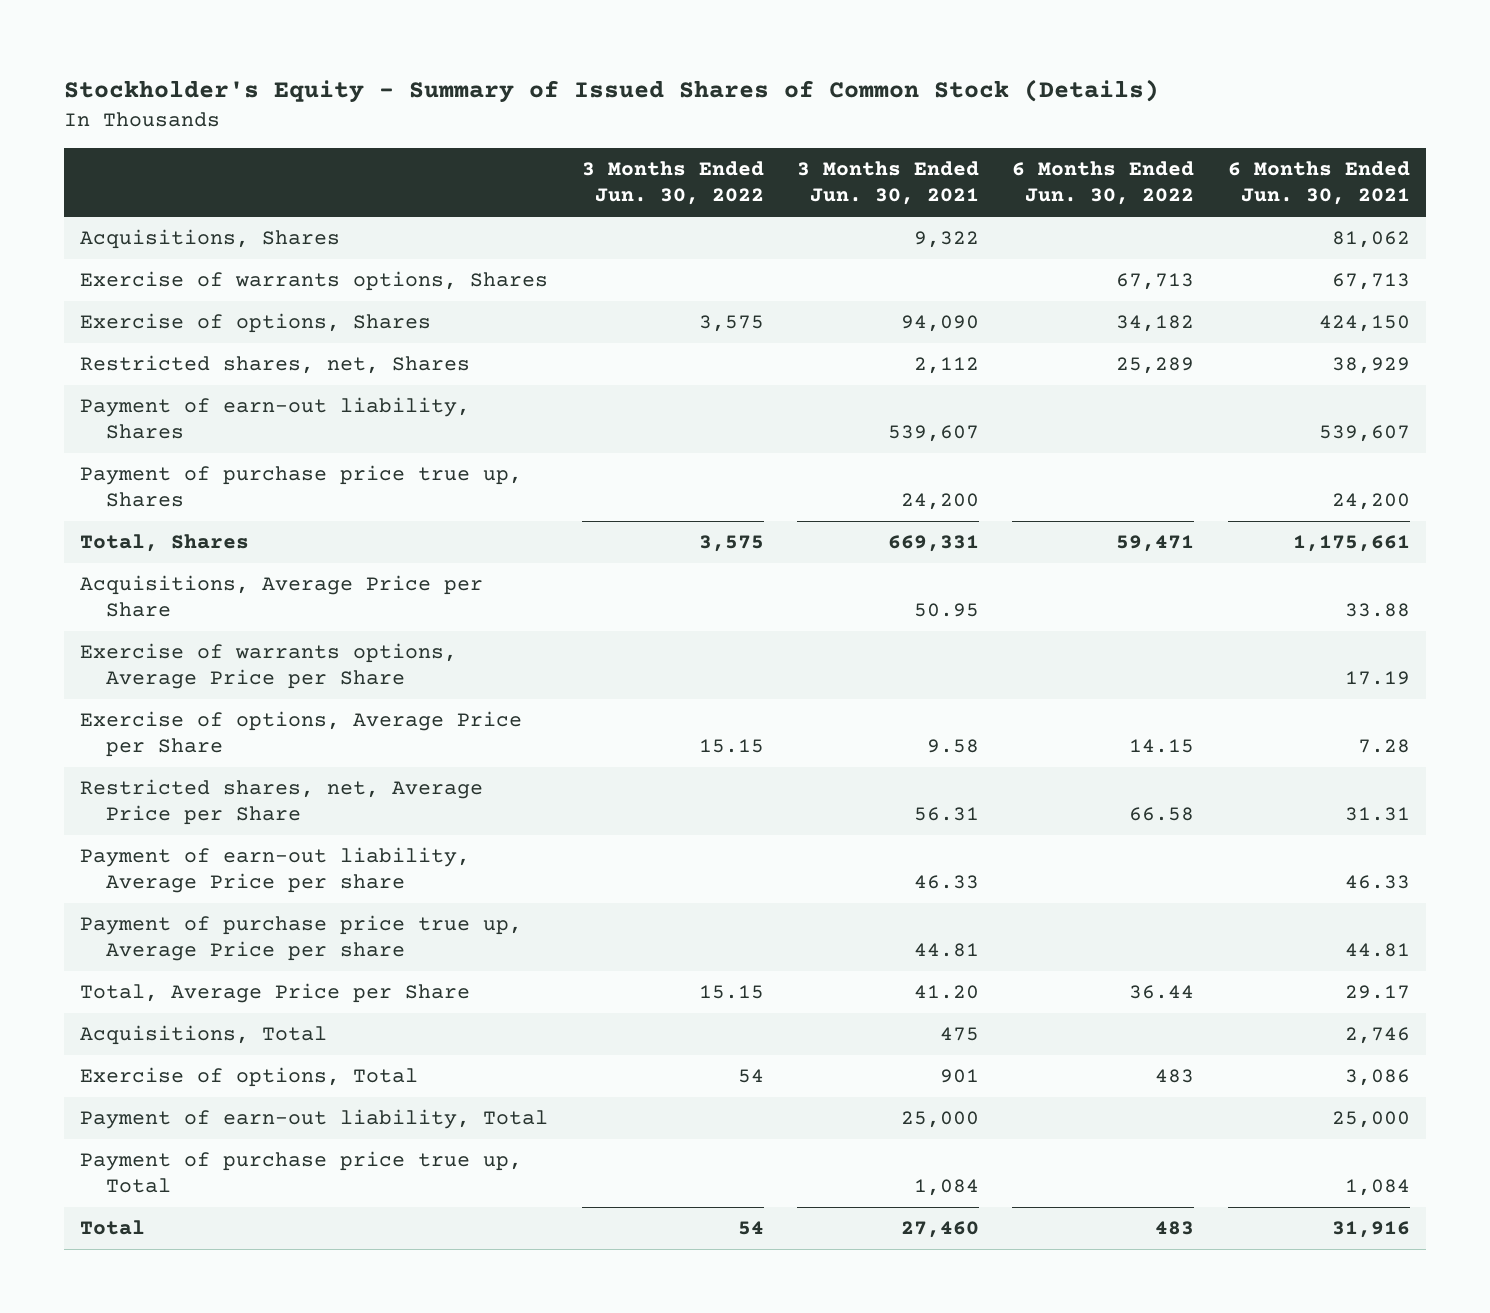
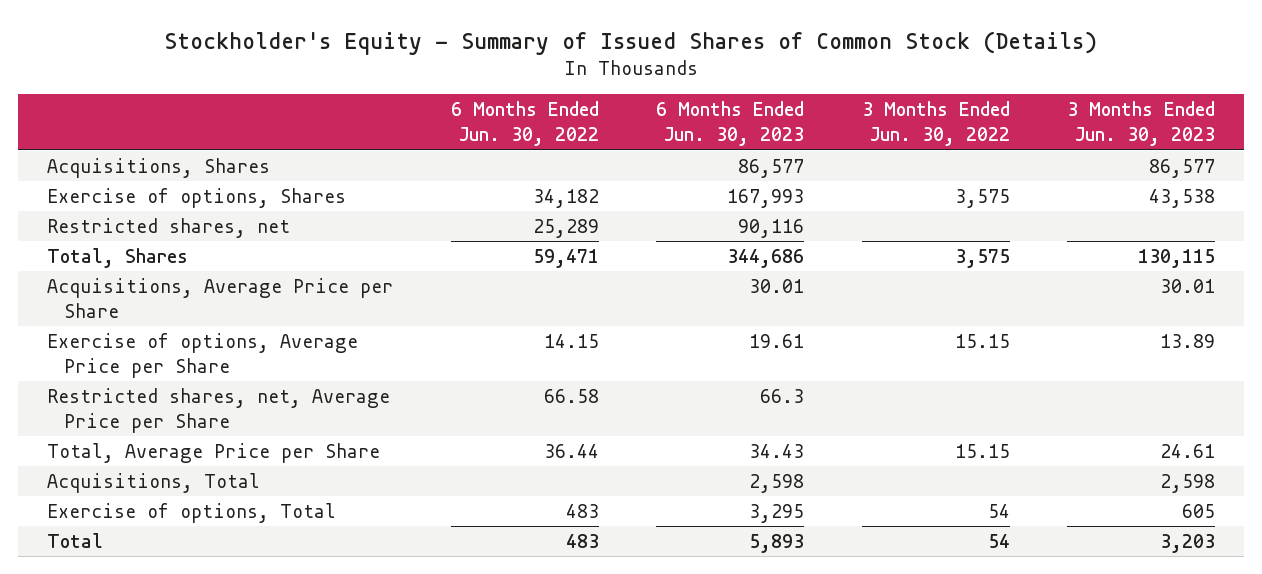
- | 3 Months Ended Jun. 30, 2022 | 3 Months Ended Jun. 30, 2021 | 6 Months Ended Jun. 30, 2022 | 6 Months Ended Jun. 30, 2021
+ | 6 Months Ended Jun. 30, 2022 | 6 Months Ended Jun. 30, 2023 | 3 Months Ended Jun. 30, 2022 | 3 Months Ended Jun. 30, 2023
- Exercise of warrants options, Shares | | | 67,713 | 67,713
- Restricted shares, net, Shares | | 2,112 | 25,289 | 38,929
- Payment of earn-out liability, Shares | | 539,607 | | 539,607
- Payment of purchase price true up, Shares | | 24,200 | | 24,200
+ Restricted shares, net | 25,289 | 90,116 | |
- Exercise of warrants options, Average Price per Share | | | | 17.19
- Payment of earn-out liability, Average Price per share | | 46.33 | | 46.33
- Payment of purchase price true up, Average Price per share | | 44.81 | | 44.81
- Payment of earn-out liability, Total | | 25,000 | | 25,000
- Payment of purchase price true up, Total | | 1,084 | | 1,084

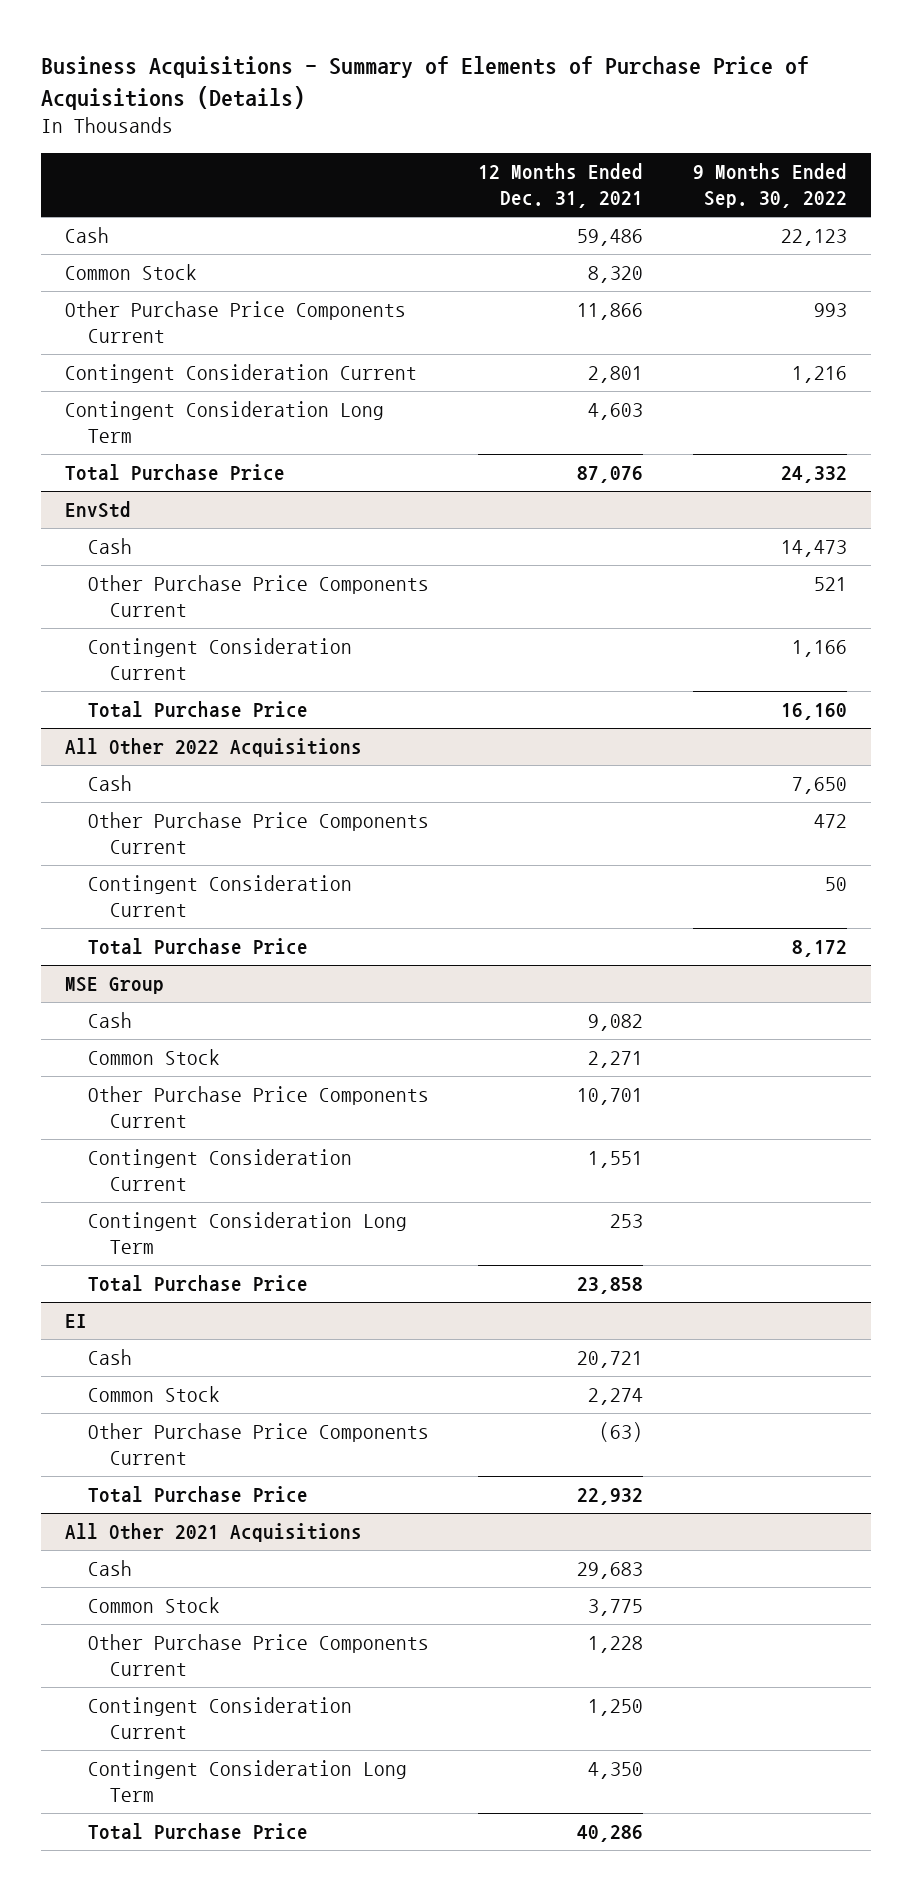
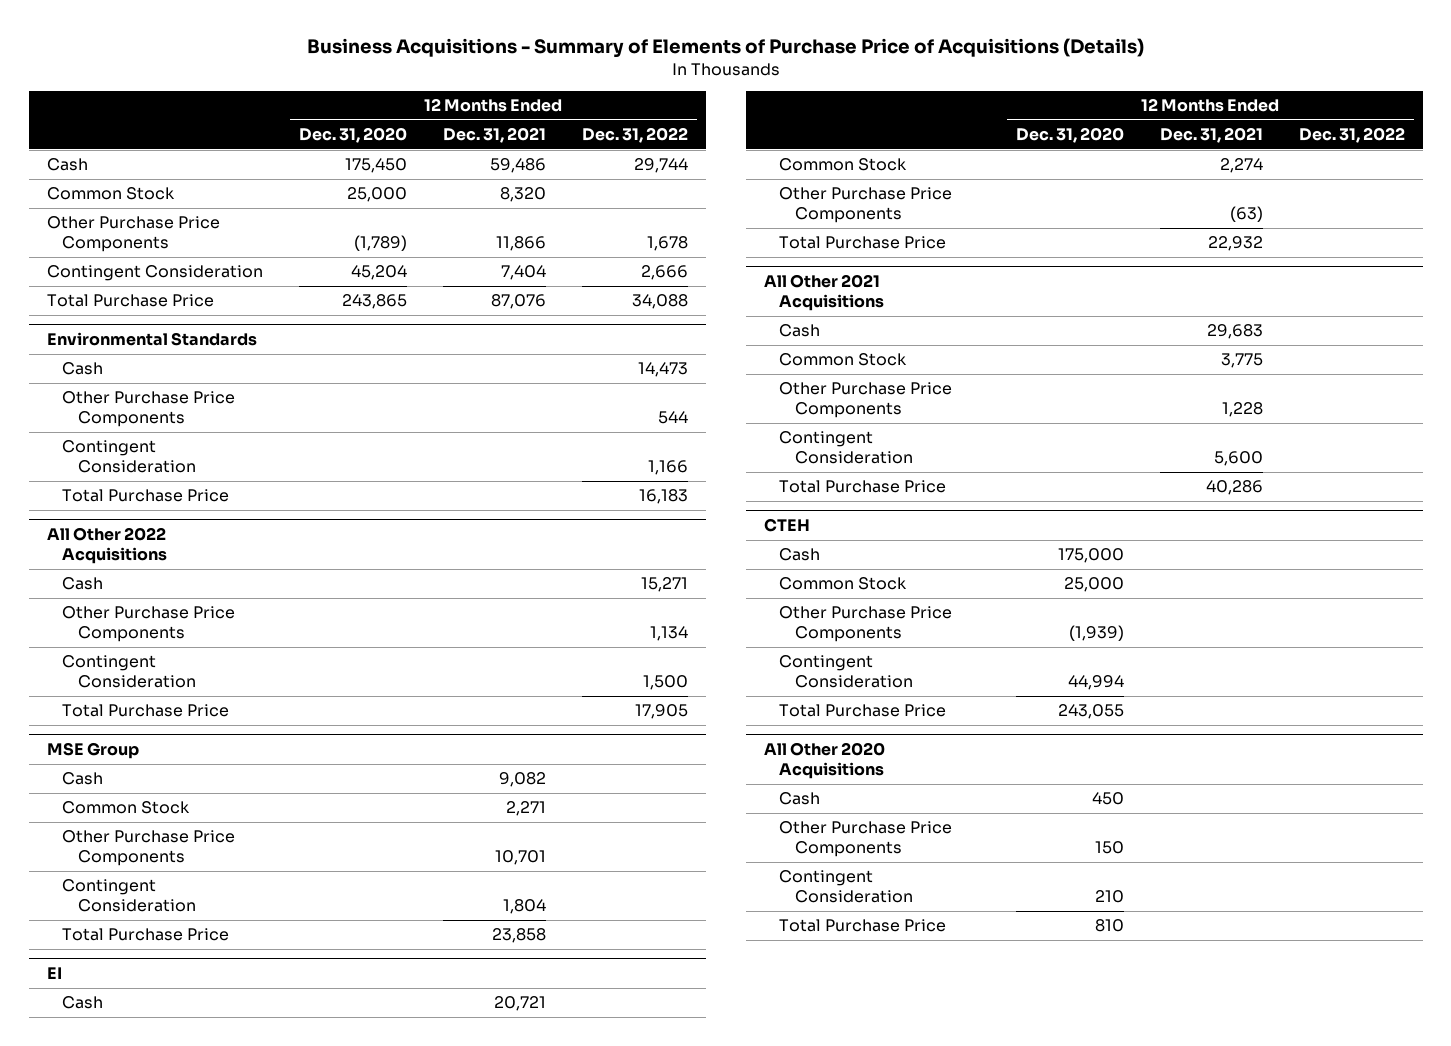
- | 12 Months Ended Dec. 31, 2021 | 9 Months Ended Sep. 30, 2022
+ | 12 Months Ended Dec. 31, 2020 | 12 Months Ended Dec. 31, 2021 | 12 Months Ended Dec. 31, 2022
- Other Purchase Price Components Current | 11,866 | 993
- Contingent Consideration Current | 2,801 | 1,216
- Contingent Consideration Long Term | 4,603 |
+ Other Purchase Price Components | (1,789) | 11,866 | 1,678
+ Contingent Consideration | 45,204 | 7,404 | 2,666
- EnvStd
+ Environmental Standards
- Other Purchase Price Components Current | | 521
- Contingent Consideration Current | | 1,166
+ Other Purchase Price Components | | | 544
+ Contingent Consideration | | | 1,166
@ All Other 2022 Acquisitions
- Other Purchase Price Components Current | | 472
- Contingent Consideration Current | | 50
+ Other Purchase Price Components | | | 1,134
+ Contingent Consideration | | | 1,500
@ MSE Group
- Other Purchase Price Components Current | 10,701 |
- Contingent Consideration Current | 1,551 |
- Contingent Consideration Long Term | 253 |
+ Other Purchase Price Components | | 10,701 |
+ Contingent Consideration | | 1,804 |
@ EI
- Other Purchase Price Components Current | (63) |
+ Other Purchase Price Components | | (63) |
@ All Other 2021 Acquisitions
- Other Purchase Price Components Current | 1,228 |
- Contingent Consideration Current | 1,250 |
- Contingent Consideration Long Term | 4,350 |
+ Other Purchase Price Components | | 1,228 |
+ Contingent Consideration | | 5,600 |
+ CTEH
+ Cash | 175,000 | |
+ Common Stock | 25,000 | |
+ Other Purchase Price Components | (1,939) | |
+ Contingent Consideration | 44,994 | |
+ Total Purchase Price | 243,055 | |
+ All Other 2020 Acquisitions
+ Cash | 450 | |
+ Other Purchase Price Components | 150 | |
+ Contingent Consideration | 210 | |
+ Total Purchase Price | 810 | |

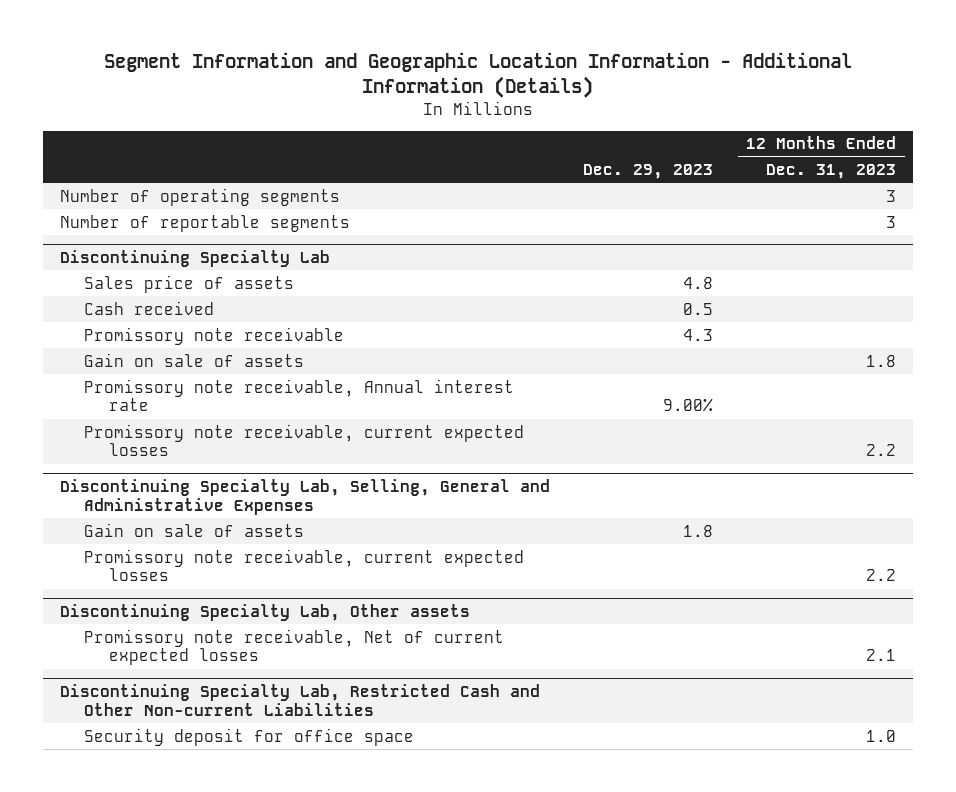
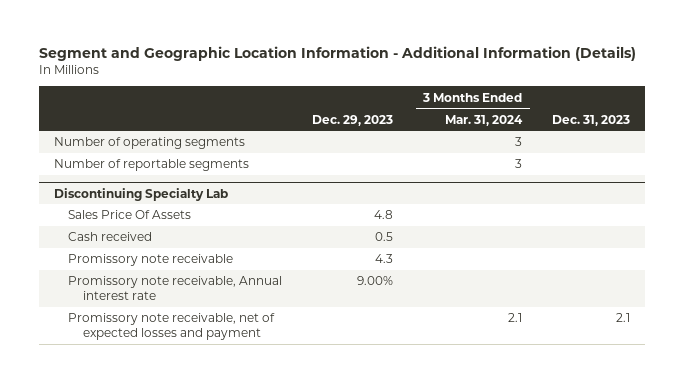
- Segment Information and Geographic Location Information - Additional Information (Details)
+ Segment and Geographic Location Information - Additional Information (Details)
- | Dec. 29, 2023 | 12 Months Ended Dec. 31, 2023
+ | Dec. 29, 2023 | 3 Months Ended Mar. 31, 2024 | Dec. 31, 2023
@ Discontinuing Specialty Lab
- Sales price of assets | 4.8 |
+ Sales Price Of Assets | 4.8 | |
- Gain on sale of assets | | 1.8
- Promissory note receivable, current expected losses | | 2.2
- Discontinuing Specialty Lab, Selling, General and Administrative Expenses
- Gain on sale of assets | 1.8 |
- Promissory note receivable, current expected losses | | 2.2
- Discontinuing Specialty Lab, Other assets
- Promissory note receivable, Net of current expected losses | | 2.1
- Discontinuing Specialty Lab, Restricted Cash and Other Non-current Liabilities
- Security deposit for office space | | 1.0
@ Discontinuing Specialty Lab
+ Promissory note receivable, net of expected losses and payment | | 2.1 | 2.1

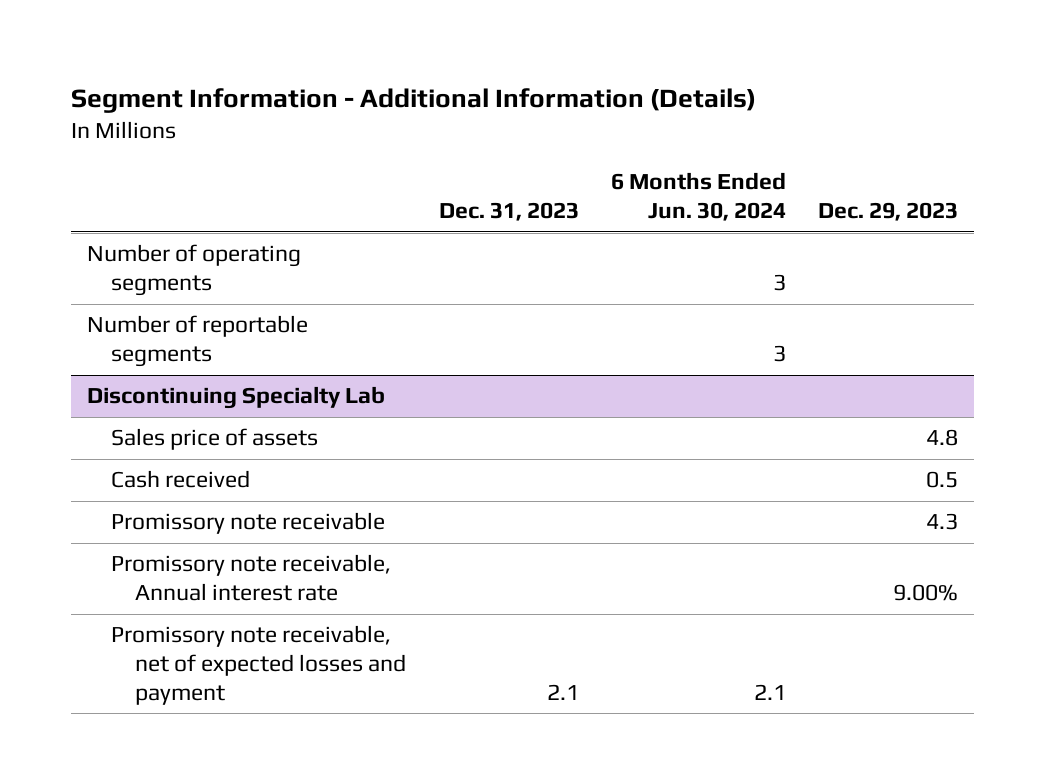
- Segment and Geographic Location Information - Additional Information (Details)
+ Segment Information - Additional Information (Details)
- | Dec. 29, 2023 | 3 Months Ended Mar. 31, 2024 | Dec. 31, 2023
+ | Dec. 31, 2023 | 6 Months Ended Jun. 30, 2024 | Dec. 29, 2023
@ Discontinuing Specialty Lab
- Sales Price Of Assets | 4.8 | |
+ Sales price of assets | | | 4.8

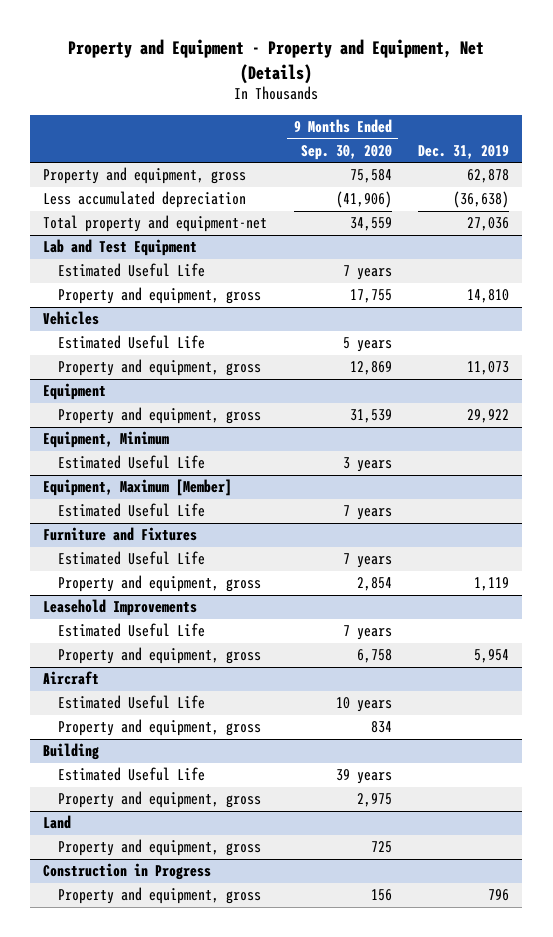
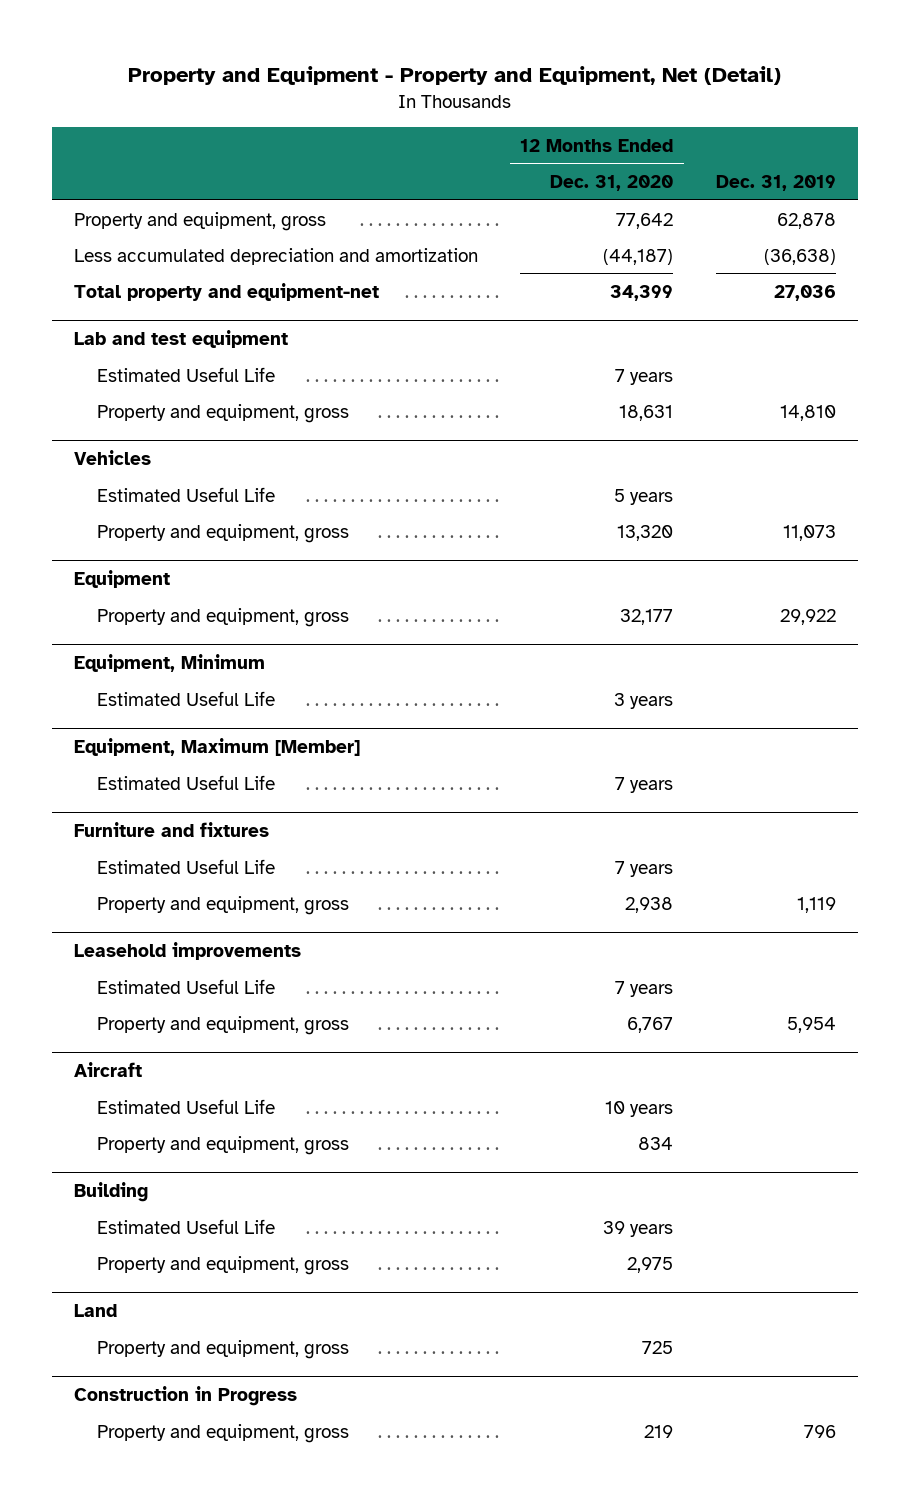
- Property and Equipment - Property and Equipment, Net (Details)
+ Property and Equipment - Property and Equipment, Net (Detail)
- | 9 Months Ended Sep. 30, 2020 | Dec. 31, 2019
+ | 12 Months Ended Dec. 31, 2020 | Dec. 31, 2019
- Less accumulated depreciation | (41,906) | (36,638)
+ Less accumulated depreciation and amortization | (44,187) | (36,638)
- Lab and Test Equipment
+ Lab and test equipment
- Furniture and Fixtures
+ Furniture and fixtures
- Leasehold Improvements
+ Leasehold improvements

